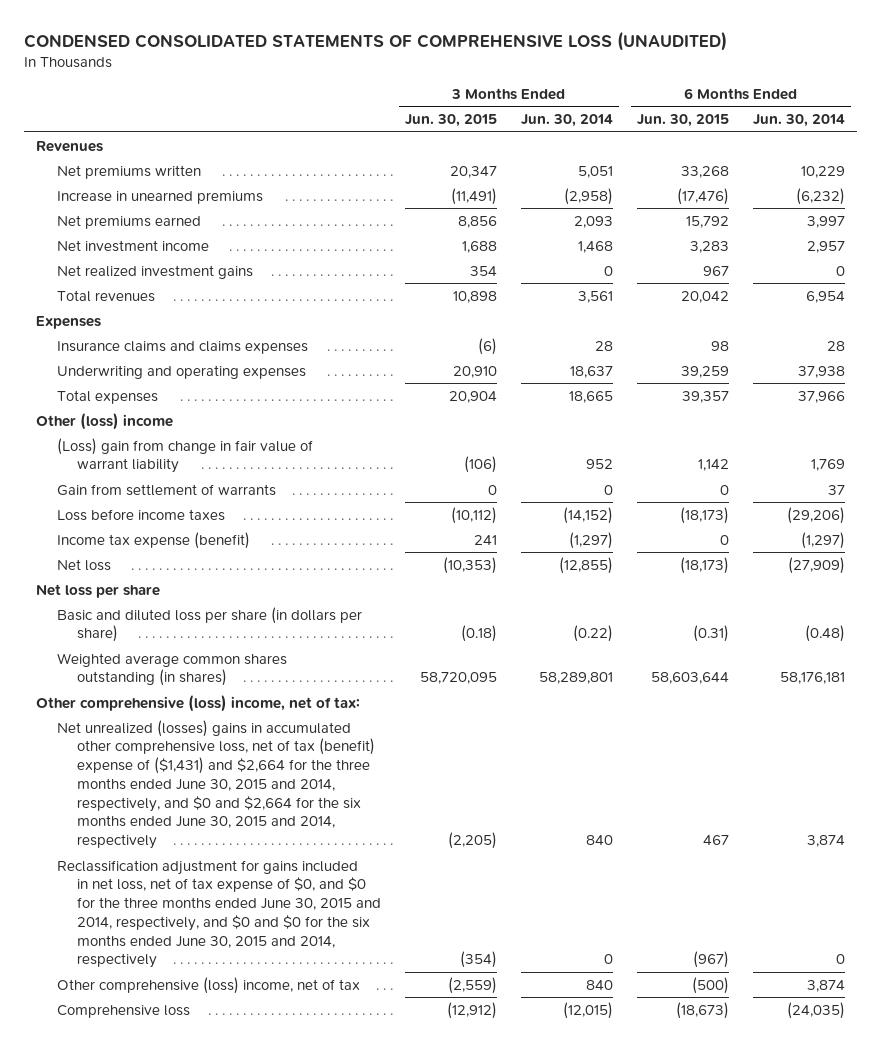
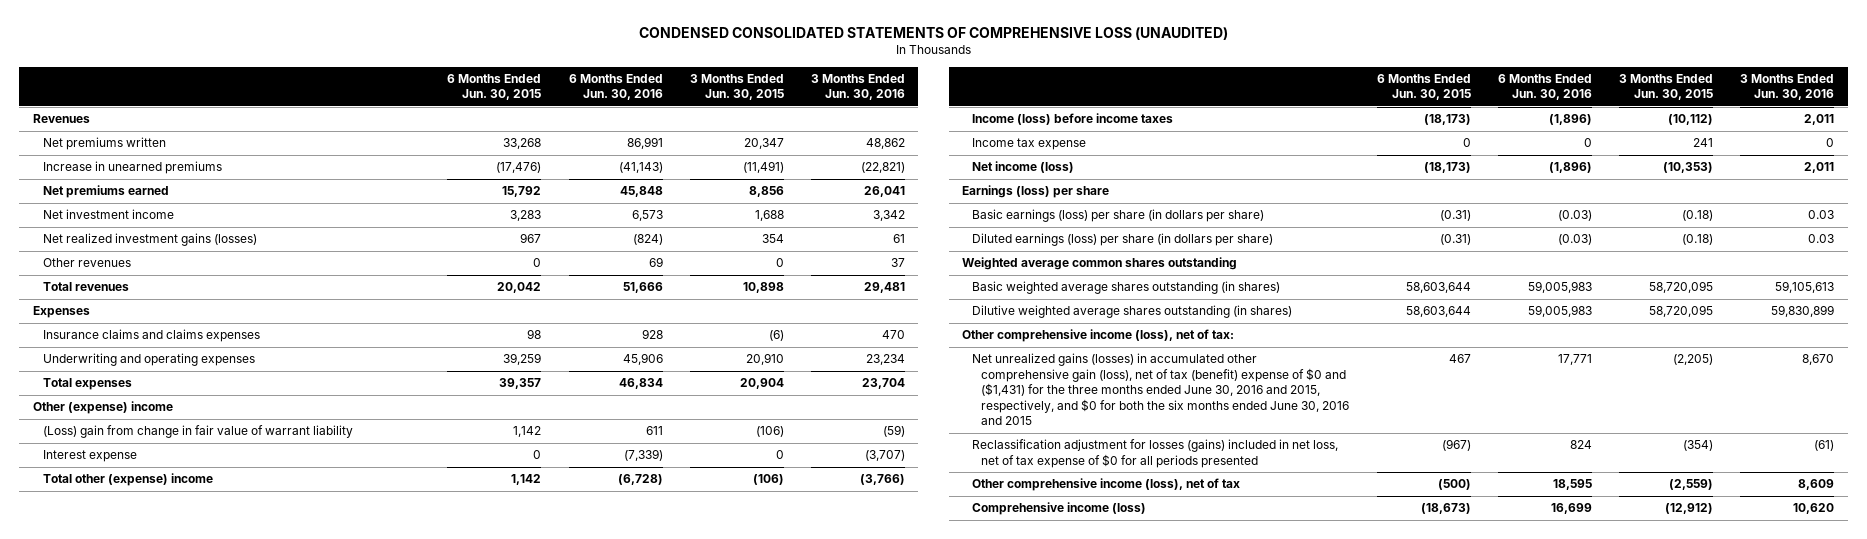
- | 3 Months Ended Jun. 30, 2015 | 3 Months Ended Jun. 30, 2014 | 6 Months Ended Jun. 30, 2015 | 6 Months Ended Jun. 30, 2014
+ | 6 Months Ended Jun. 30, 2015 | 6 Months Ended Jun. 30, 2016 | 3 Months Ended Jun. 30, 2015 | 3 Months Ended Jun. 30, 2016
- Net realized investment gains | 354 | 0 | 967 | 0
+ Net realized investment gains (losses) | 967 | (824) | 354 | 61
+ Other revenues | 0 | 69 | 0 | 37
- Other (loss) income
+ Other (expense) income
- Gain from settlement of warrants | 0 | 0 | 0 | 37
- Loss before income taxes | (10,112) | (14,152) | (18,173) | (29,206)
- Income tax expense (benefit) | 241 | (1,297) | 0 | (1,297)
- Net loss | (10,353) | (12,855) | (18,173) | (27,909)
- Net loss per share
- Basic and diluted loss per share (in dollars per share) | (0.18) | (0.22) | (0.31) | (0.48)
- Weighted average common shares outstanding (in shares) | 58,720,095 | 58,289,801 | 58,603,644 | 58,176,181
- Other comprehensive (loss) income, net of tax:
- Net unrealized (losses) gains in accumulated other comprehensive loss, net of tax (benefit) expense of ($1,431) and $2,664 for the three months ended June 30, 2015 and 2014, respectively, and $0 and $2,664 for the six months ended June 30, 2015 and 2014, respectively | (2,205) | 840 | 467 | 3,874
- Reclassification adjustment for gains included in net loss, net of tax expense of $0, and $0 for the three months ended June 30, 2015 and 2014, respectively, and $0 and $0 for the six months ended June 30, 2015 and 2014, respectively | (354) | 0 | (967) | 0
- Other comprehensive (loss) income, net of tax | (2,559) | 840 | (500) | 3,874
- Comprehensive loss | (12,912) | (12,015) | (18,673) | (24,035)
+ Interest expense | 0 | (7,339) | 0 | (3,707)
+ Total other (expense) income | 1,142 | (6,728) | (106) | (3,766)
+ Income (loss) before income taxes | (18,173) | (1,896) | (10,112) | 2,011
+ Income tax expense | 0 | 0 | 241 | 0
+ Net income (loss) | (18,173) | (1,896) | (10,353) | 2,011
+ Earnings (loss) per share
+ Basic earnings (loss) per share (in dollars per share) | (0.31) | (0.03) | (0.18) | 0.03
+ Diluted earnings (loss) per share (in dollars per share) | (0.31) | (0.03) | (0.18) | 0.03
+ Weighted average common shares outstanding
+ Basic weighted average shares outstanding (in shares) | 58,603,644 | 59,005,983 | 58,720,095 | 59,105,613
+ Dilutive weighted average shares outstanding (in shares) | 58,603,644 | 59,005,983 | 58,720,095 | 59,830,899
+ Other comprehensive income (loss), net of tax:
+ Net unrealized gains (losses) in accumulated other comprehensive gain (loss), net of tax (benefit) expense of $0 and ($1,431) for the three months ended June 30, 2016 and 2015, respectively, and $0 for both the six months ended June 30, 2016 and 2015 | 467 | 17,771 | (2,205) | 8,670
+ Reclassification adjustment for losses (gains) included in net loss, net of tax expense of $0 for all periods presented | (967) | 824 | (354) | (61)
+ Other comprehensive income (loss), net of tax | (500) | 18,595 | (2,559) | 8,609
+ Comprehensive income (loss) | (18,673) | 16,699 | (12,912) | 10,620

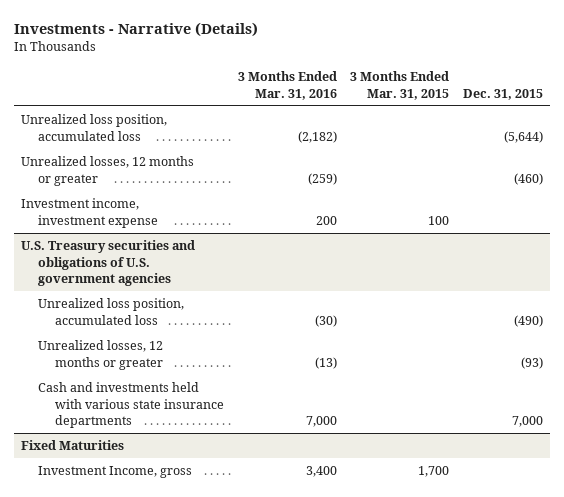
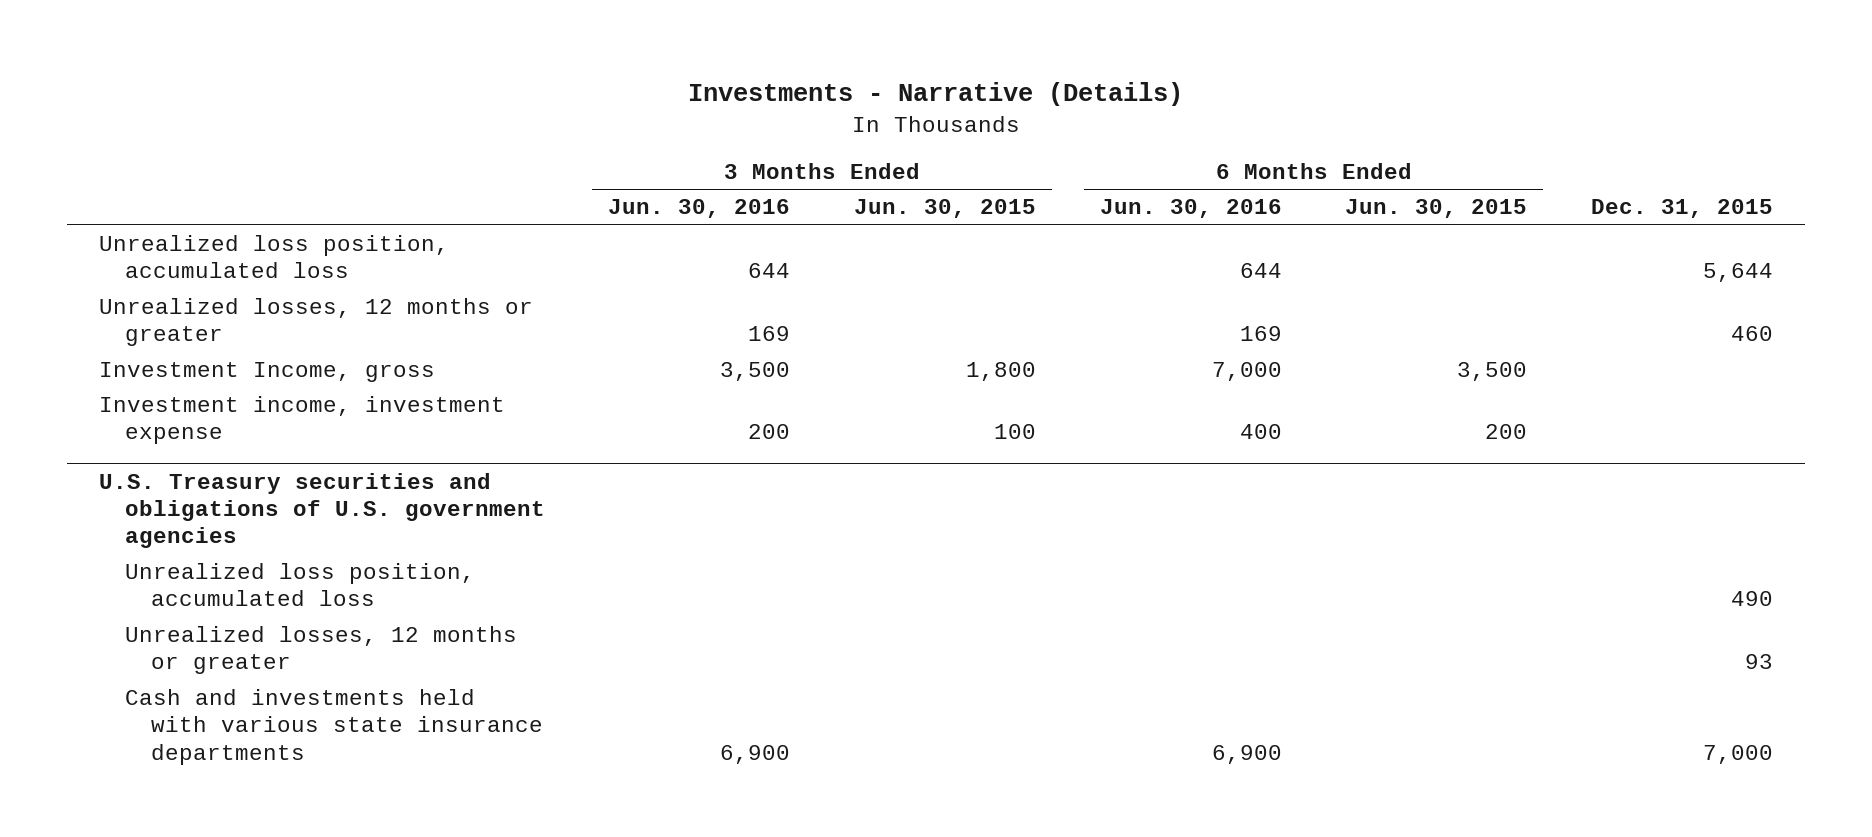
- | 3 Months Ended Mar. 31, 2016 | 3 Months Ended Mar. 31, 2015 | Dec. 31, 2015
+ | 3 Months Ended Jun. 30, 2016 | 3 Months Ended Jun. 30, 2015 | 6 Months Ended Jun. 30, 2016 | 6 Months Ended Jun. 30, 2015 | Dec. 31, 2015
- Unrealized loss position, accumulated loss | (2,182) | | (5,644)
- Unrealized losses, 12 months or greater | (259) | | (460)
+ Unrealized loss position, accumulated loss | 644 | | 644 | | 5,644
+ Unrealized losses, 12 months or greater | 169 | | 169 | | 460
+ Investment Income, gross | 3,500 | 1,800 | 7,000 | 3,500 |
@ U.S. Treasury securities and obligations of U.S. government agencies
- Unrealized loss position, accumulated loss | (30) | | (490)
- Unrealized losses, 12 months or greater | (13) | | (93)
+ Unrealized loss position, accumulated loss | | | | | 490
+ Unrealized losses, 12 months or greater | | | | | 93
- Fixed Maturities
- Investment Income, gross | 3,400 | 1,700 |

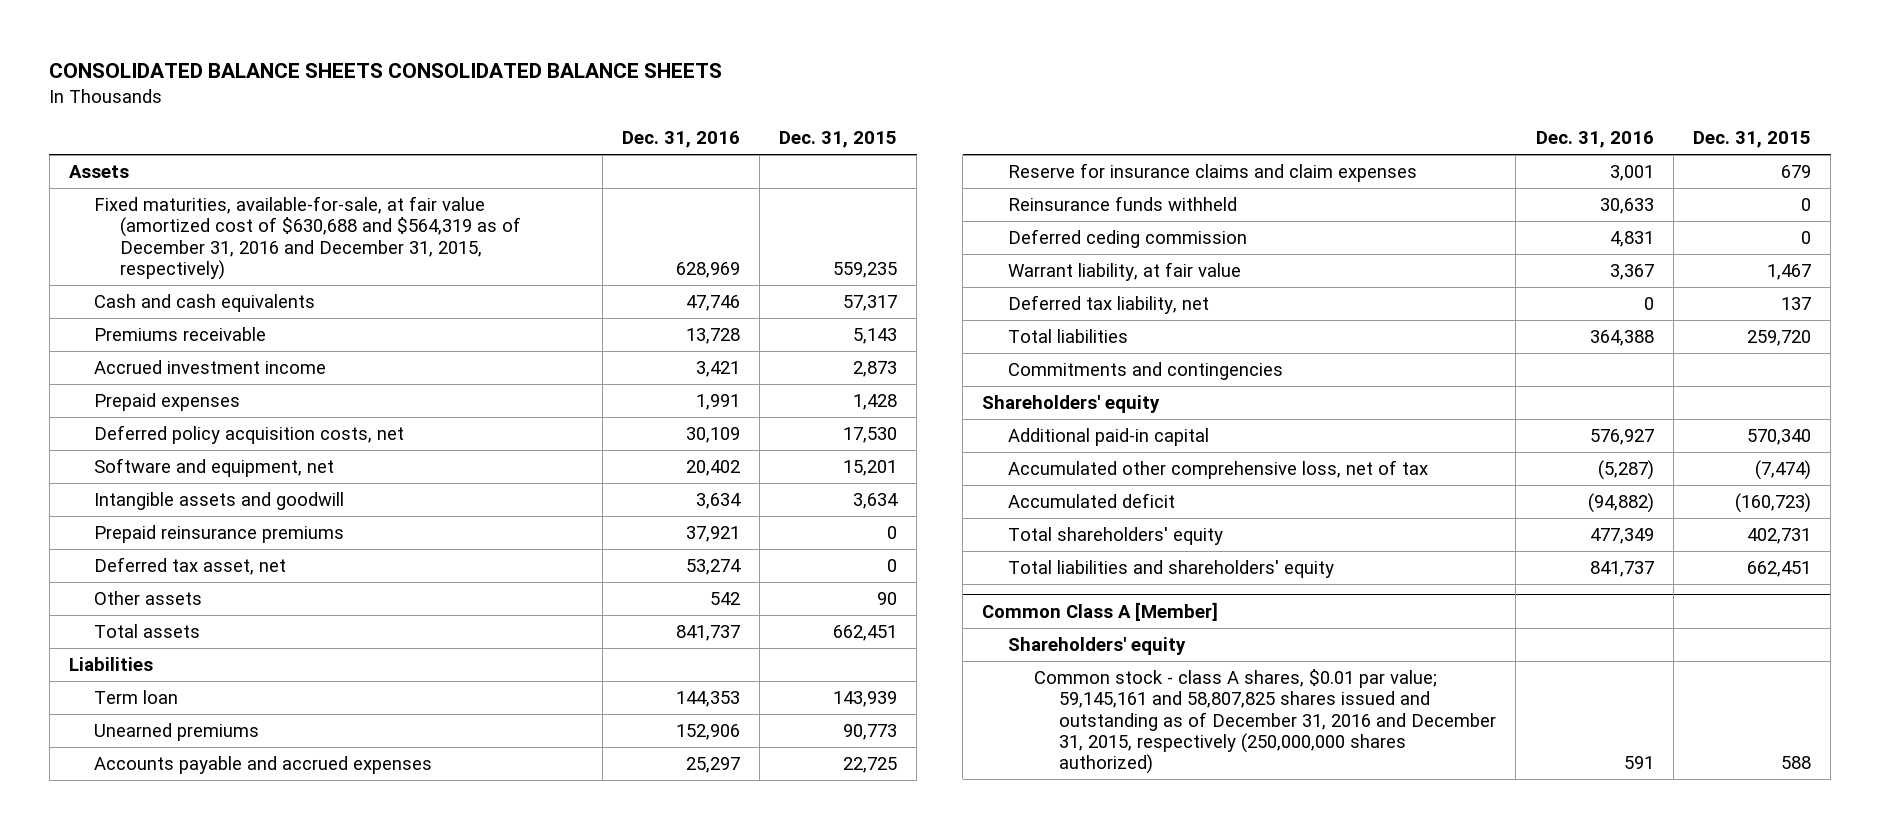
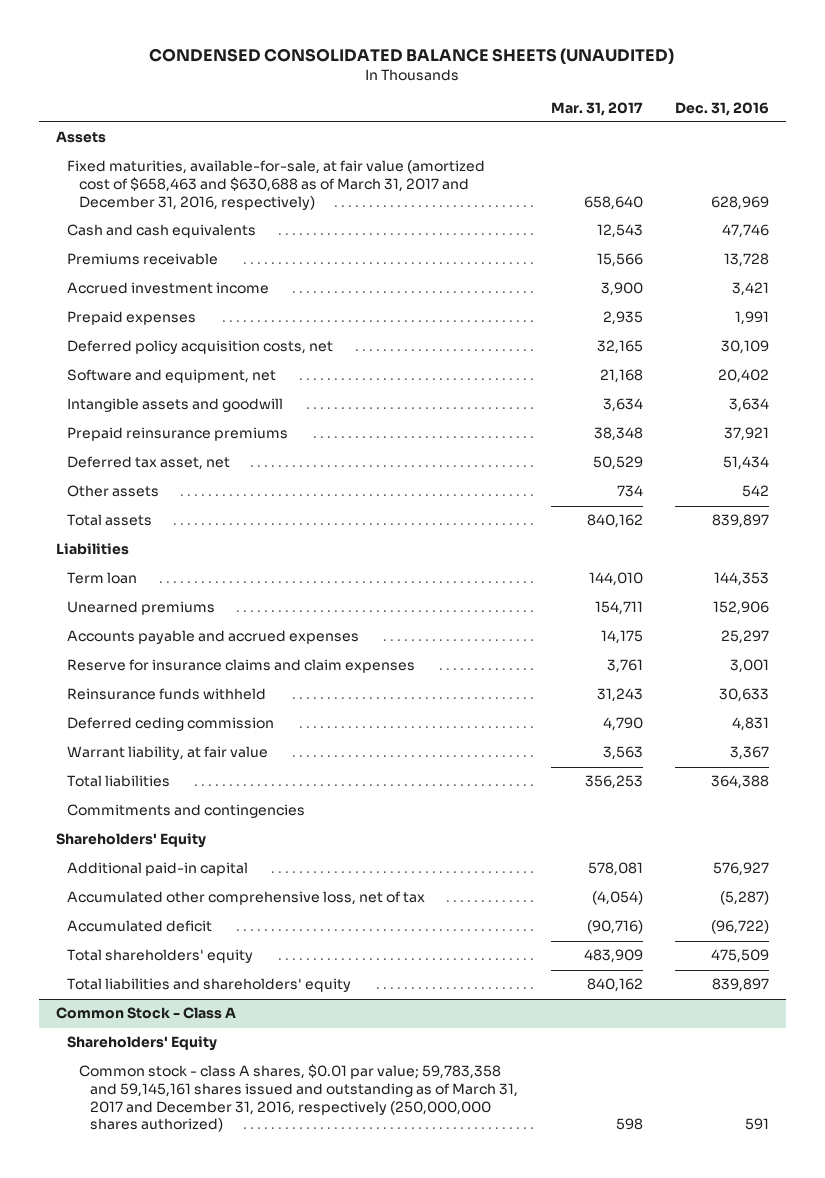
- CONSOLIDATED BALANCE SHEETS CONSOLIDATED BALANCE SHEETS
+ CONDENSED CONSOLIDATED BALANCE SHEETS (UNAUDITED)
- | Dec. 31, 2016 | Dec. 31, 2015
+ | Mar. 31, 2017 | Dec. 31, 2016
- Fixed maturities, available-for-sale, at fair value (amortized cost of $630,688 and $564,319 as of December 31, 2016 and December 31, 2015, respectively) | 628,969 | 559,235
+ Fixed maturities, available-for-sale, at fair value (amortized cost of $658,463 and $630,688 as of March 31, 2017 and December 31, 2016, respectively) | 658,640 | 628,969
- Deferred tax asset, net | 53,274 | 0
+ Deferred tax asset, net | 50,529 | 51,434
- Total assets | 841,737 | 662,451
+ Total assets | 840,162 | 839,897
- Deferred tax liability, net | 0 | 137
- Shareholders' equity
+ Shareholders' Equity
- Accumulated deficit | (94,882) | (160,723)
- Total shareholders' equity | 477,349 | 402,731
- Total liabilities and shareholders' equity | 841,737 | 662,451
- Common Class A [Member]
- Shareholders' equity
- Common stock - class A shares, $0.01 par value; 59,145,161 and 58,807,825 shares issued and outstanding as of December 31, 2016 and December 31, 2015, respectively (250,000,000 shares authorized) | 591 | 588
+ Accumulated deficit | (90,716) | (96,722)
+ Total shareholders' equity | 483,909 | 475,509
+ Total liabilities and shareholders' equity | 840,162 | 839,897
+ Common Stock - Class A
+ Shareholders' Equity
+ Common stock - class A shares, $0.01 par value; 59,783,358 and 59,145,161 shares issued and outstanding as of March 31, 2017 and December 31, 2016, respectively (250,000,000 shares authorized) | 598 | 591

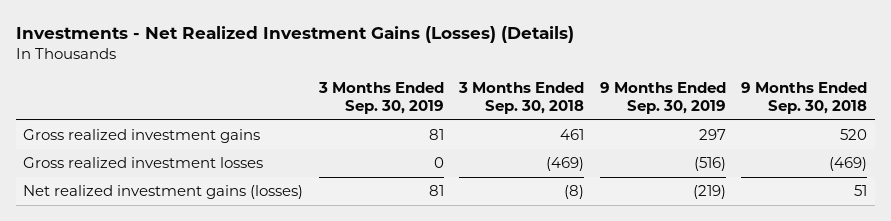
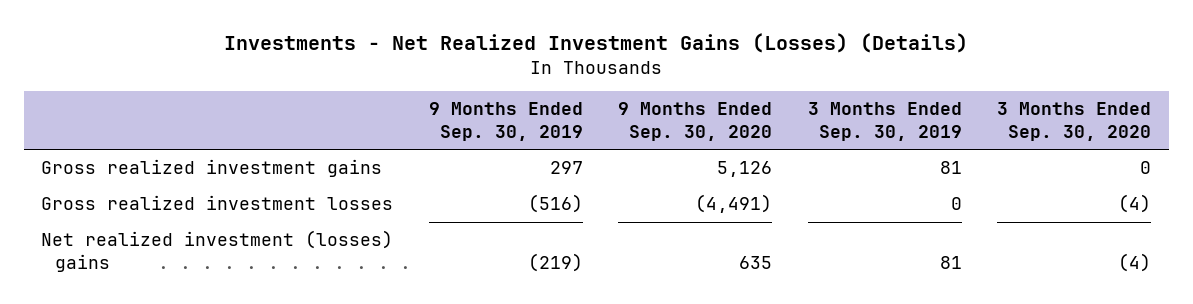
- | 3 Months Ended Sep. 30, 2019 | 3 Months Ended Sep. 30, 2018 | 9 Months Ended Sep. 30, 2019 | 9 Months Ended Sep. 30, 2018
+ | 9 Months Ended Sep. 30, 2019 | 9 Months Ended Sep. 30, 2020 | 3 Months Ended Sep. 30, 2019 | 3 Months Ended Sep. 30, 2020
- Net realized investment gains (losses) | 81 | (8) | (219) | 51
+ Net realized investment (losses) gains | (219) | 635 | 81 | (4)

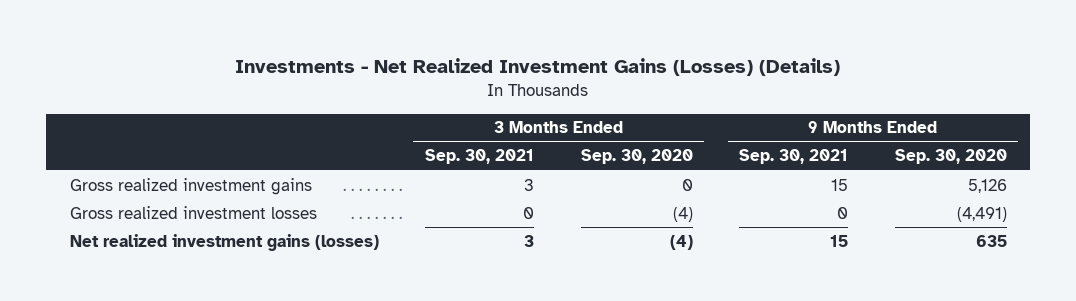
- | 9 Months Ended Sep. 30, 2019 | 9 Months Ended Sep. 30, 2020 | 3 Months Ended Sep. 30, 2019 | 3 Months Ended Sep. 30, 2020
+ | 3 Months Ended Sep. 30, 2021 | 3 Months Ended Sep. 30, 2020 | 9 Months Ended Sep. 30, 2021 | 9 Months Ended Sep. 30, 2020
- Net realized investment (losses) gains | (219) | 635 | 81 | (4)
+ Net realized investment gains (losses) | 3 | (4) | 15 | 635

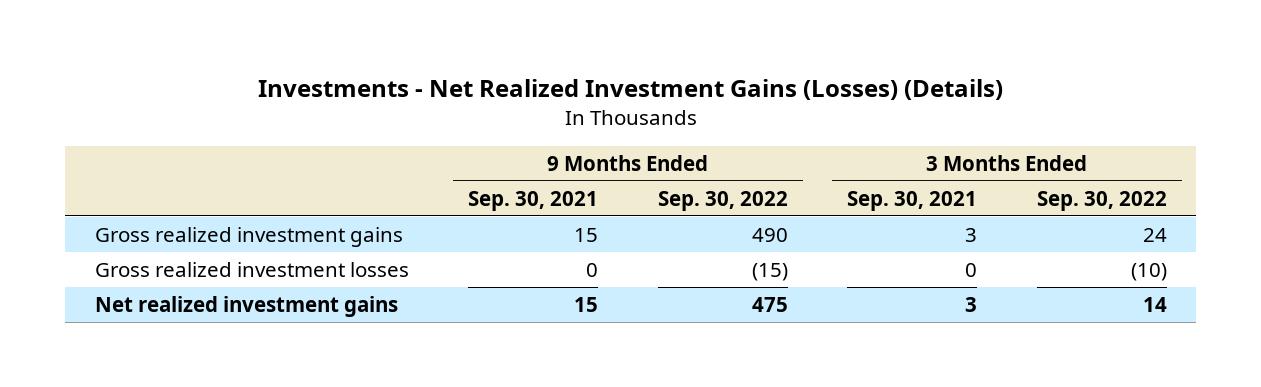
- | 3 Months Ended Sep. 30, 2021 | 3 Months Ended Sep. 30, 2020 | 9 Months Ended Sep. 30, 2021 | 9 Months Ended Sep. 30, 2020
+ | 9 Months Ended Sep. 30, 2021 | 9 Months Ended Sep. 30, 2022 | 3 Months Ended Sep. 30, 2021 | 3 Months Ended Sep. 30, 2022
- Net realized investment gains (losses) | 3 | (4) | 15 | 635
+ Net realized investment gains | 15 | 475 | 3 | 14

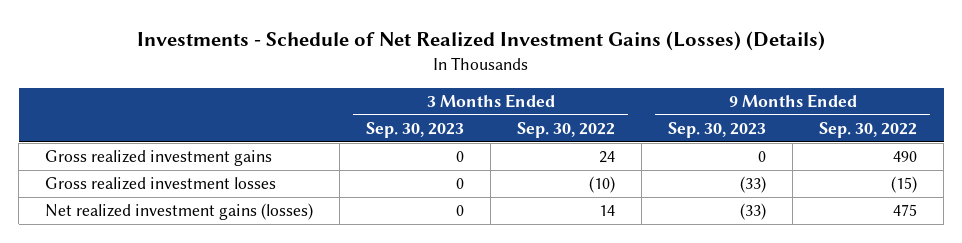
- Investments - Net Realized Investment Gains (Losses) (Details)
+ Investments - Schedule of Net Realized Investment Gains (Losses) (Details)
- | 9 Months Ended Sep. 30, 2021 | 9 Months Ended Sep. 30, 2022 | 3 Months Ended Sep. 30, 2021 | 3 Months Ended Sep. 30, 2022
+ | 3 Months Ended Sep. 30, 2023 | 3 Months Ended Sep. 30, 2022 | 9 Months Ended Sep. 30, 2023 | 9 Months Ended Sep. 30, 2022
- Net realized investment gains | 15 | 475 | 3 | 14
+ Net realized investment gains (losses) | 0 | 14 | (33) | 475

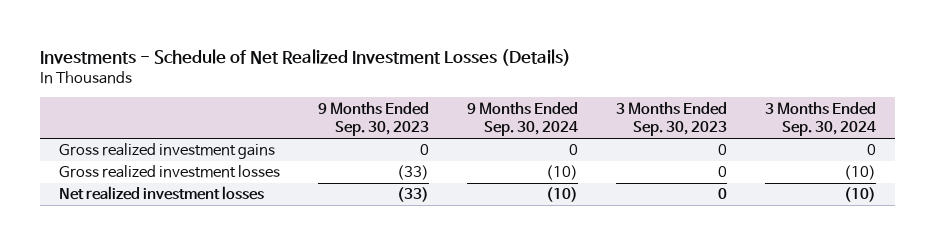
- Investments - Schedule of Net Realized Investment Gains (Losses) (Details)
+ Investments - Schedule of Net Realized Investment Losses (Details)
- | 3 Months Ended Sep. 30, 2023 | 3 Months Ended Sep. 30, 2022 | 9 Months Ended Sep. 30, 2023 | 9 Months Ended Sep. 30, 2022
+ | 9 Months Ended Sep. 30, 2023 | 9 Months Ended Sep. 30, 2024 | 3 Months Ended Sep. 30, 2023 | 3 Months Ended Sep. 30, 2024
- Net realized investment gains (losses) | 0 | 14 | (33) | 475
+ Net realized investment losses | (33) | (10) | 0 | (10)

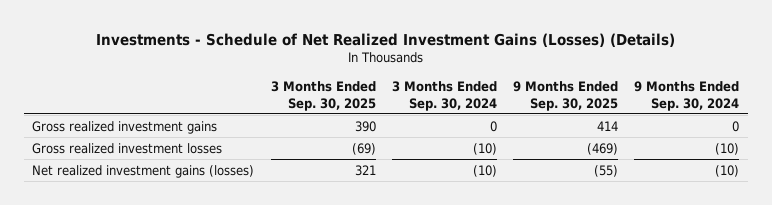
- Investments - Schedule of Net Realized Investment Losses (Details)
+ Investments - Schedule of Net Realized Investment Gains (Losses) (Details)
- | 9 Months Ended Sep. 30, 2023 | 9 Months Ended Sep. 30, 2024 | 3 Months Ended Sep. 30, 2023 | 3 Months Ended Sep. 30, 2024
+ | 3 Months Ended Sep. 30, 2025 | 3 Months Ended Sep. 30, 2024 | 9 Months Ended Sep. 30, 2025 | 9 Months Ended Sep. 30, 2024
- Net realized investment losses | (33) | (10) | 0 | (10)
+ Net realized investment gains (losses) | 321 | (10) | (55) | (10)

